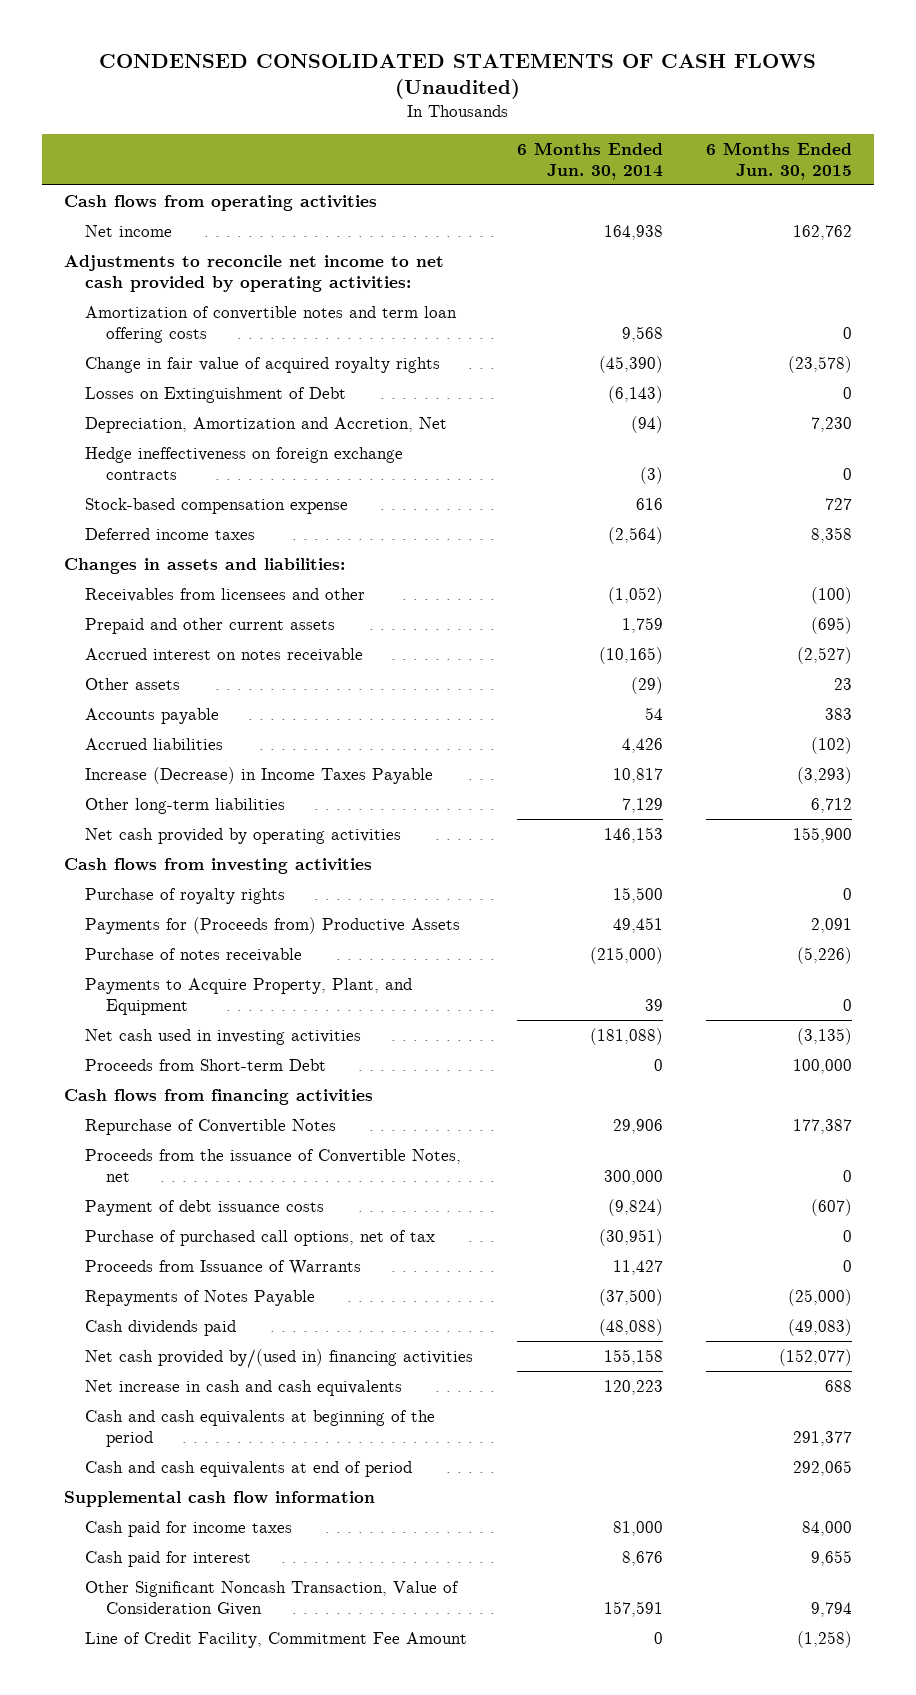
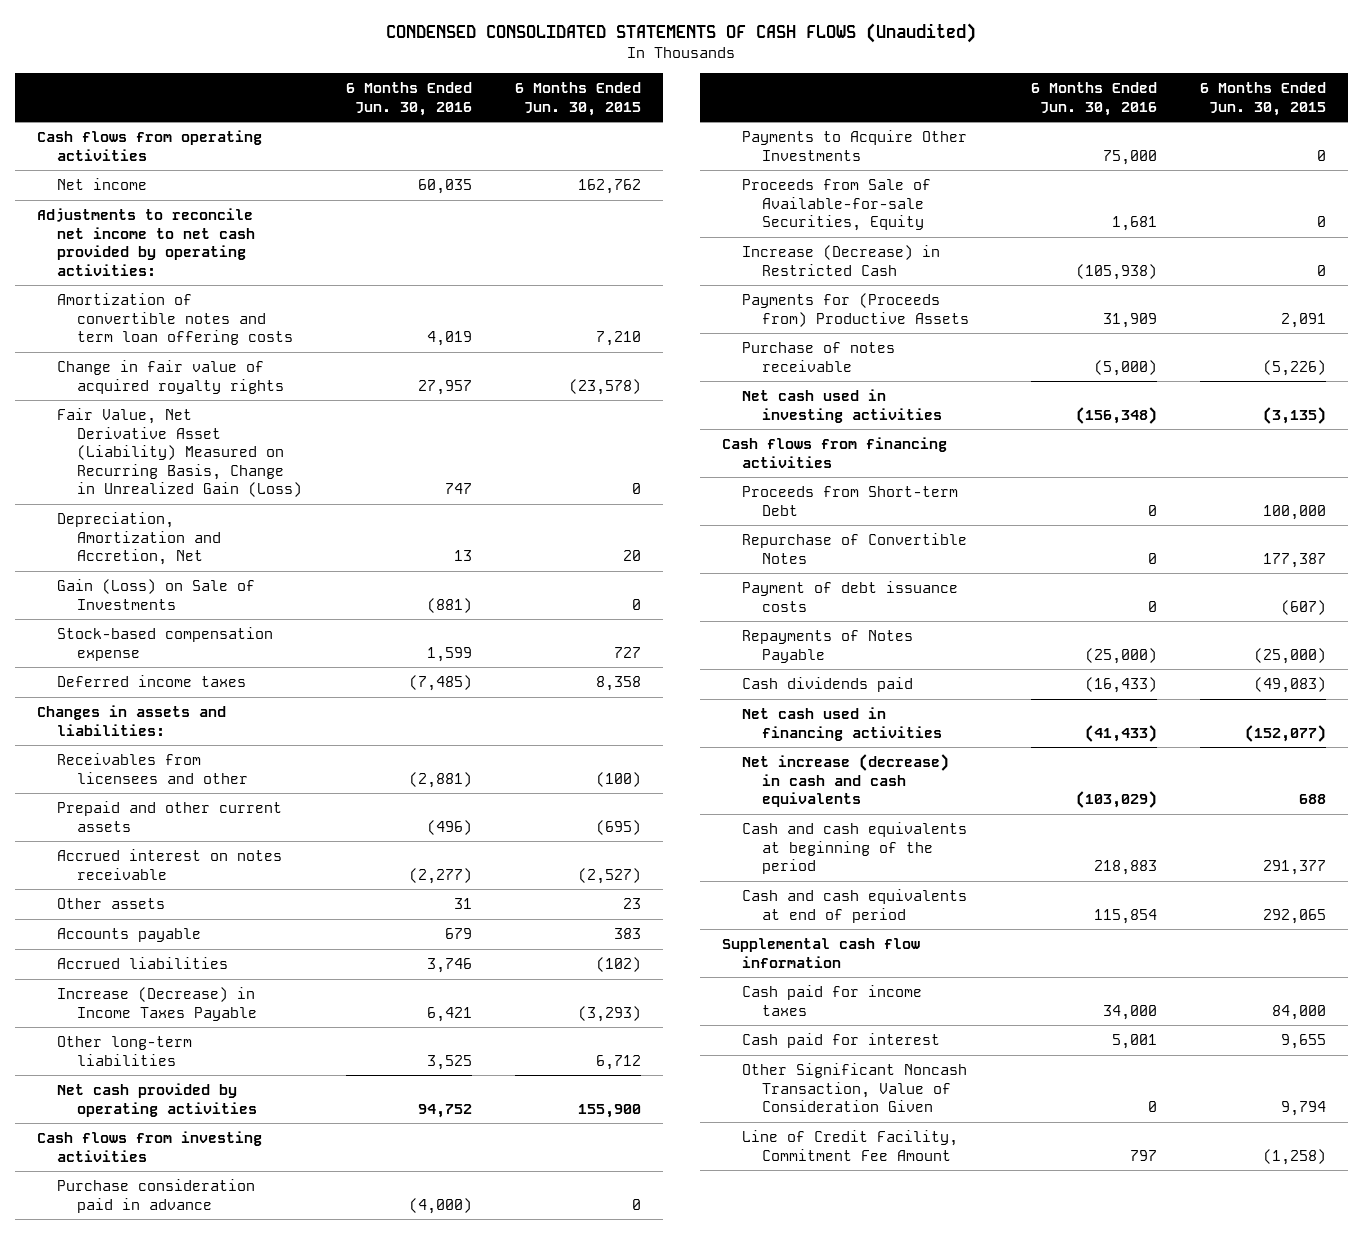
- | 6 Months Ended Jun. 30, 2014 | 6 Months Ended Jun. 30, 2015
+ | 6 Months Ended Jun. 30, 2016 | 6 Months Ended Jun. 30, 2015
- Amortization of convertible notes and term loan offering costs | 9,568 | 0
+ Amortization of convertible notes and term loan offering costs | 4,019 | 7,210
- Losses on Extinguishment of Debt | (6,143) | 0
- Depreciation, Amortization and Accretion, Net | (94) | 7,230
- Hedge ineffectiveness on foreign exchange contracts | (3) | 0
+ Fair Value, Net Derivative Asset (Liability) Measured on Recurring Basis, Change in Unrealized Gain (Loss) | 747 | 0
+ Depreciation, Amortization and Accretion, Net | 13 | 20
+ Gain (Loss) on Sale of Investments | (881) | 0
- Purchase of royalty rights | 15,500 | 0
+ Purchase consideration paid in advance | (4,000) | 0
+ Payments to Acquire Other Investments | 75,000 | 0
+ Proceeds from Sale of Available-for-sale Securities, Equity | 1,681 | 0
+ Increase (Decrease) in Restricted Cash | (105,938) | 0
- Payments to Acquire Property, Plant, and Equipment | 39 | 0
moved down: Proceeds from Short-term Debt | 0 | 100,000
- Proceeds from the issuance of Convertible Notes, net | 300,000 | 0
- Purchase of purchased call options, net of tax | (30,951) | 0
- Proceeds from Issuance of Warrants | 11,427 | 0
- Net cash provided by/(used in) financing activities | 155,158 | (152,077)
- Net increase in cash and cash equivalents | 120,223 | 688
+ Net cash used in financing activities | (41,433) | (152,077)
+ Net increase (decrease) in cash and cash equivalents | (103,029) | 688

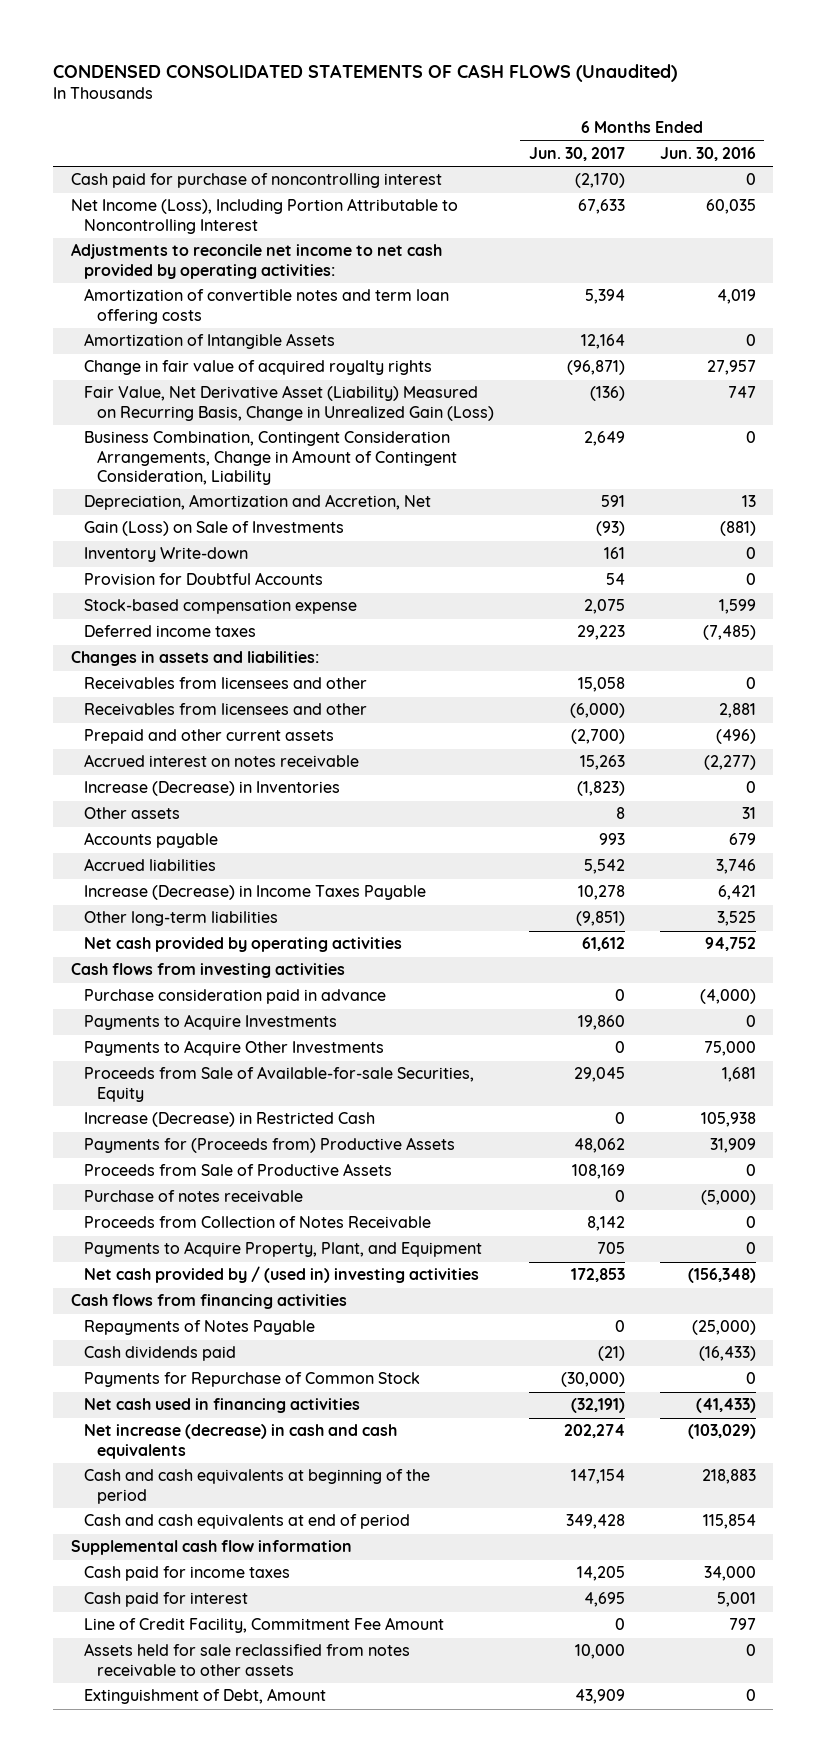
- | 6 Months Ended Jun. 30, 2016 | 6 Months Ended Jun. 30, 2015
+ | 6 Months Ended Jun. 30, 2017 | 6 Months Ended Jun. 30, 2016
- Cash flows from operating activities
- Net income | 60,035 | 162,762
+ Cash paid for purchase of noncontrolling interest | (2,170) | 0
+ Net Income (Loss), Including Portion Attributable to Noncontrolling Interest | 67,633 | 60,035
+ Amortization of Intangible Assets | 12,164 | 0
+ Business Combination, Contingent Consideration Arrangements, Change in Amount of Contingent Consideration, Liability | 2,649 | 0
+ Inventory Write-down | 161 | 0
+ Provision for Doubtful Accounts | 54 | 0
- Receivables from licensees and other | (2,881) | (100)
+ Receivables from licensees and other | 15,058 | 0
+ Receivables from licensees and other | (6,000) | 2,881
+ Increase (Decrease) in Inventories | (1,823) | 0
+ Payments to Acquire Investments | 19,860 | 0
- Increase (Decrease) in Restricted Cash | (105,938) | 0
+ Increase (Decrease) in Restricted Cash | 0 | 105,938
+ Proceeds from Sale of Productive Assets | 108,169 | 0
- Net cash used in investing activities | (156,348) | (3,135)
+ Proceeds from Collection of Notes Receivable | 8,142 | 0
+ Payments to Acquire Property, Plant, and Equipment | 705 | 0
+ Net cash provided by / (used in) investing activities | 172,853 | (156,348)
- Proceeds from Short-term Debt | 0 | 100,000
- Repurchase of Convertible Notes | 0 | 177,387
- Payment of debt issuance costs | 0 | (607)
+ Payments for Repurchase of Common Stock | (30,000) | 0
- Other Significant Noncash Transaction, Value of Consideration Given | 0 | 9,794
+ Assets held for sale reclassified from notes receivable to other assets | 10,000 | 0
+ Extinguishment of Debt, Amount | 43,909 | 0

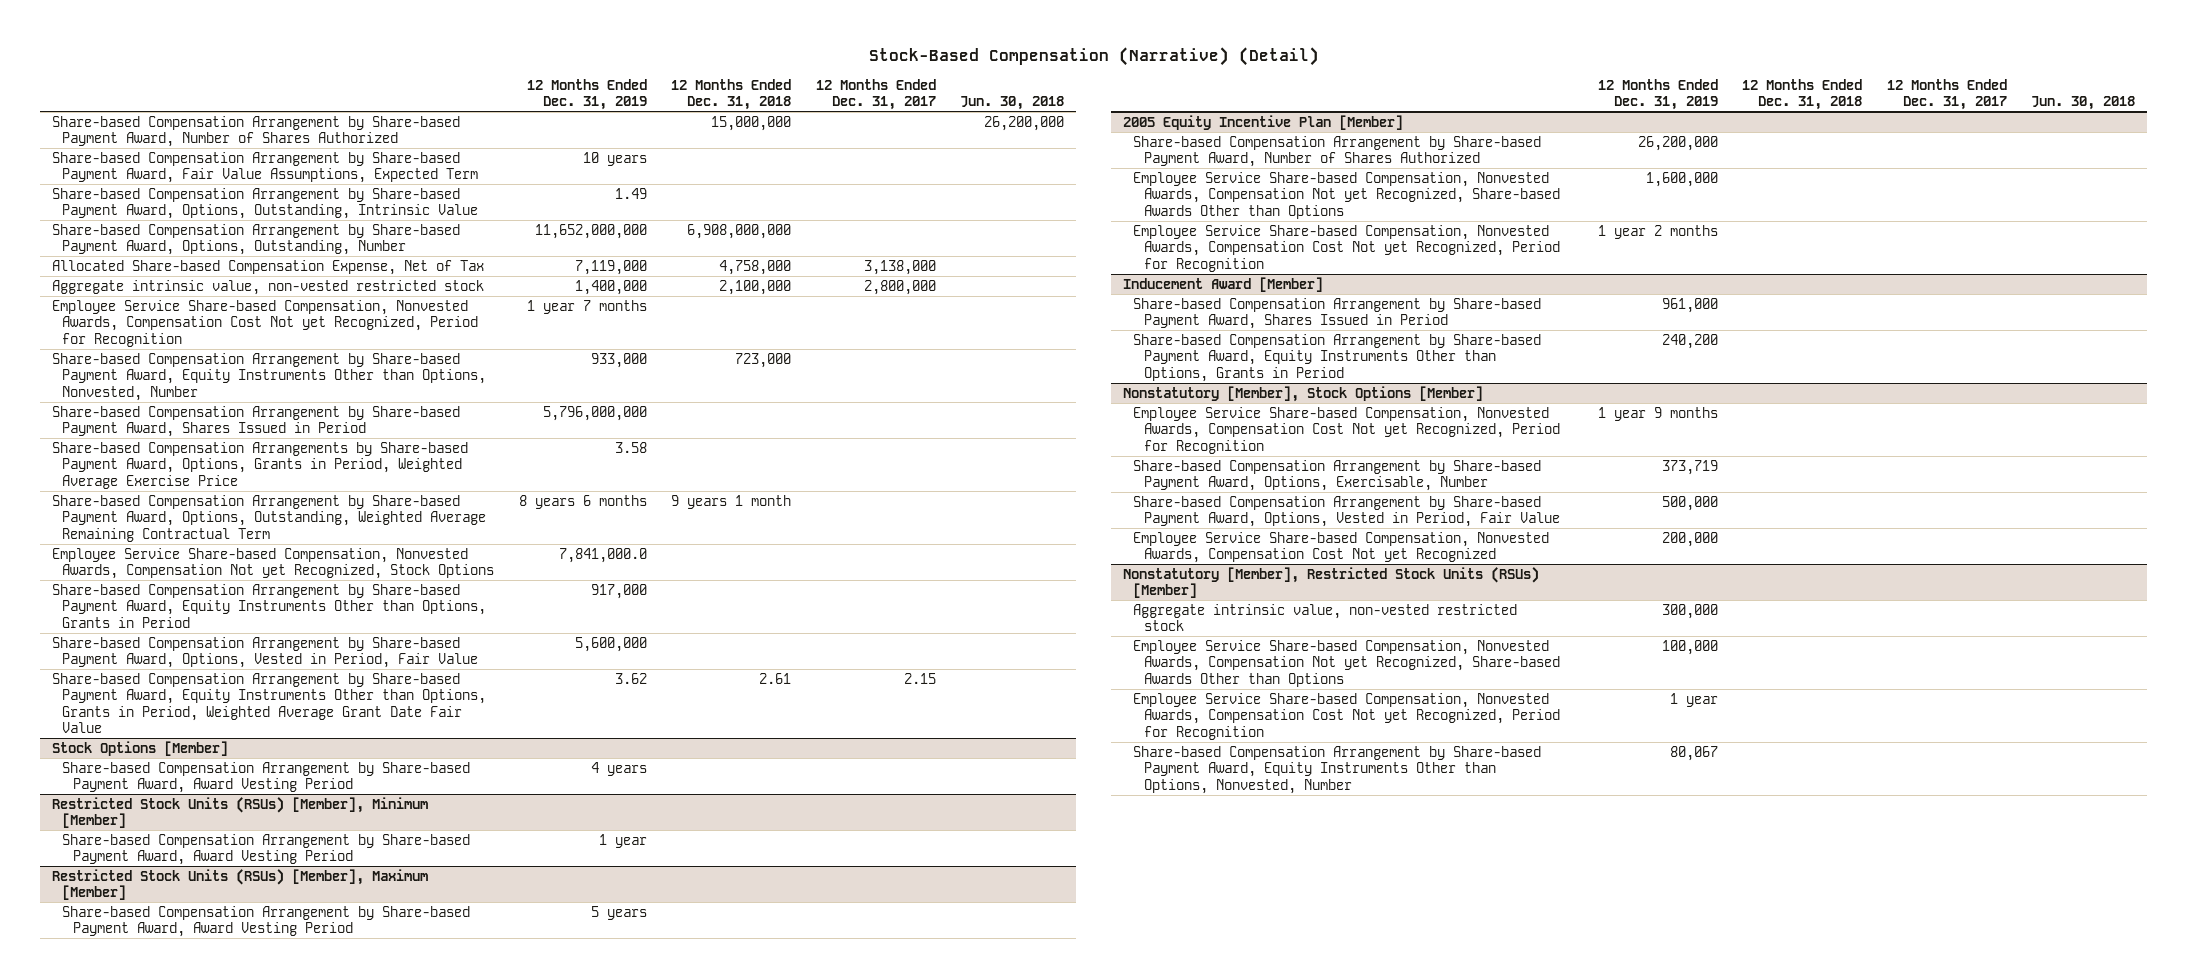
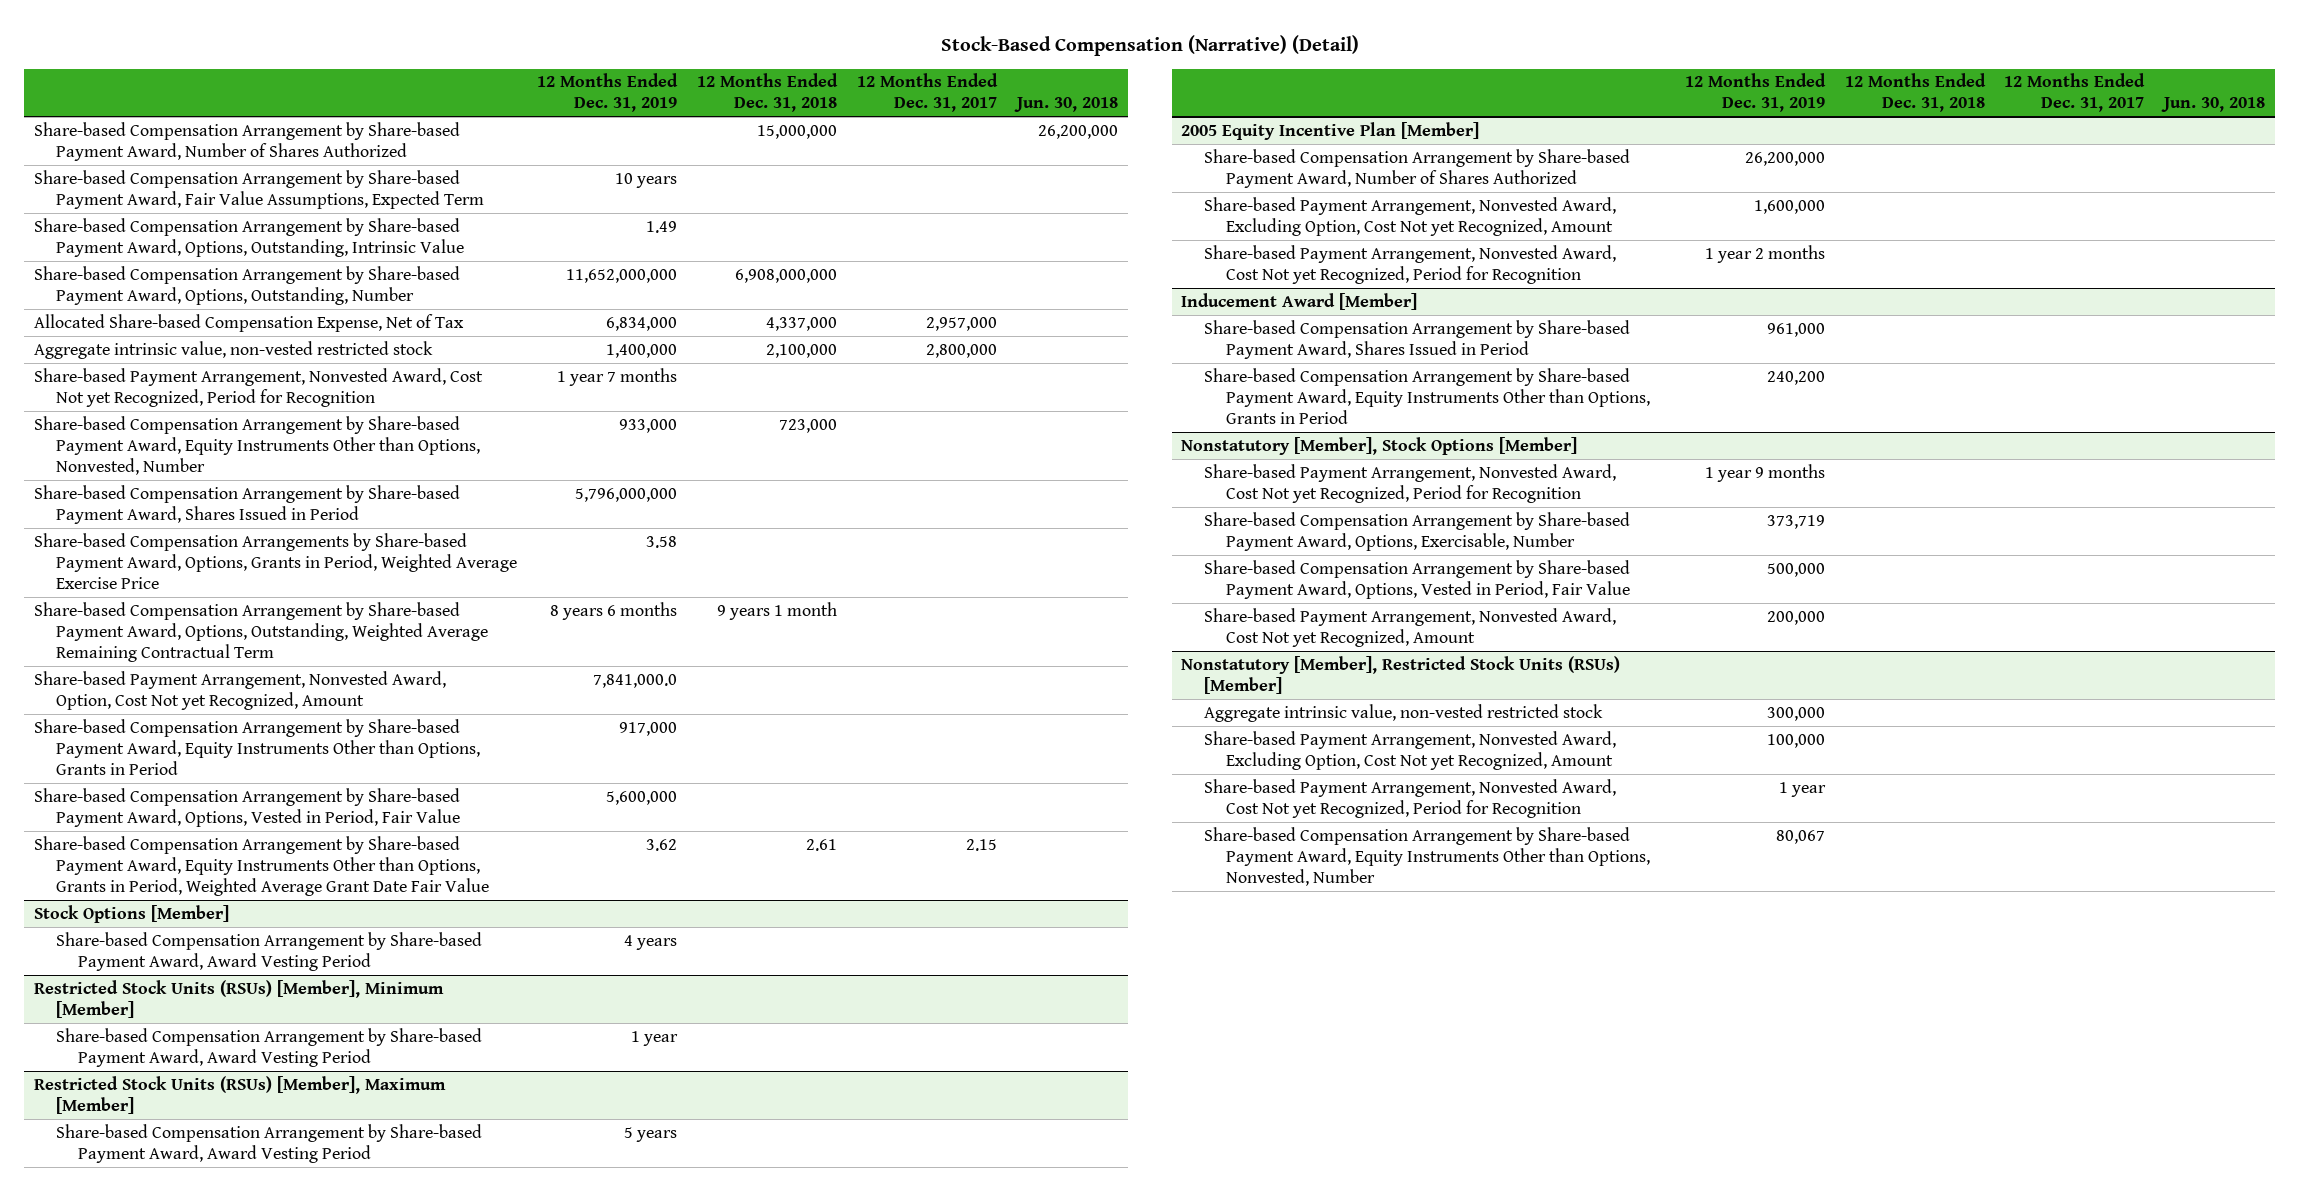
- Allocated Share-based Compensation Expense, Net of Tax | 7,119,000 | 4,758,000 | 3,138,000 |
+ Allocated Share-based Compensation Expense, Net of Tax | 6,834,000 | 4,337,000 | 2,957,000 |
- Employee Service Share-based Compensation, Nonvested Awards, Compensation Cost Not yet Recognized, Period for Recognition | 1 year 7 months | | |
+ Share-based Payment Arrangement, Nonvested Award, Cost Not yet Recognized, Period for Recognition | 1 year 7 months | | |
- Employee Service Share-based Compensation, Nonvested Awards, Compensation Not yet Recognized, Stock Options | 7,841,000.0 | | |
+ Share-based Payment Arrangement, Nonvested Award, Option, Cost Not yet Recognized, Amount | 7,841,000.0 | | |
@ 2005 Equity Incentive Plan [Member]
- Employee Service Share-based Compensation, Nonvested Awards, Compensation Not yet Recognized, Share-based Awards Other than Options | 1,600,000 | | |
- Employee Service Share-based Compensation, Nonvested Awards, Compensation Cost Not yet Recognized, Period for Recognition | 1 year 2 months | | |
+ Share-based Payment Arrangement, Nonvested Award, Excluding Option, Cost Not yet Recognized, Amount | 1,600,000 | | |
+ Share-based Payment Arrangement, Nonvested Award, Cost Not yet Recognized, Period for Recognition | 1 year 2 months | | |
@ Nonstatutory [Member], Stock Options [Member]
- Employee Service Share-based Compensation, Nonvested Awards, Compensation Cost Not yet Recognized, Period for Recognition | 1 year 9 months | | |
+ Share-based Payment Arrangement, Nonvested Award, Cost Not yet Recognized, Period for Recognition | 1 year 9 months | | |
- Employee Service Share-based Compensation, Nonvested Awards, Compensation Cost Not yet Recognized | 200,000 | | |
+ Share-based Payment Arrangement, Nonvested Award, Cost Not yet Recognized, Amount | 200,000 | | |
@ Nonstatutory [Member], Restricted Stock Units (RSUs) [Member]
- Employee Service Share-based Compensation, Nonvested Awards, Compensation Not yet Recognized, Share-based Awards Other than Options | 100,000 | | |
- Employee Service Share-based Compensation, Nonvested Awards, Compensation Cost Not yet Recognized, Period for Recognition | 1 year | | |
+ Share-based Payment Arrangement, Nonvested Award, Excluding Option, Cost Not yet Recognized, Amount | 100,000 | | |
+ Share-based Payment Arrangement, Nonvested Award, Cost Not yet Recognized, Period for Recognition | 1 year | | |

